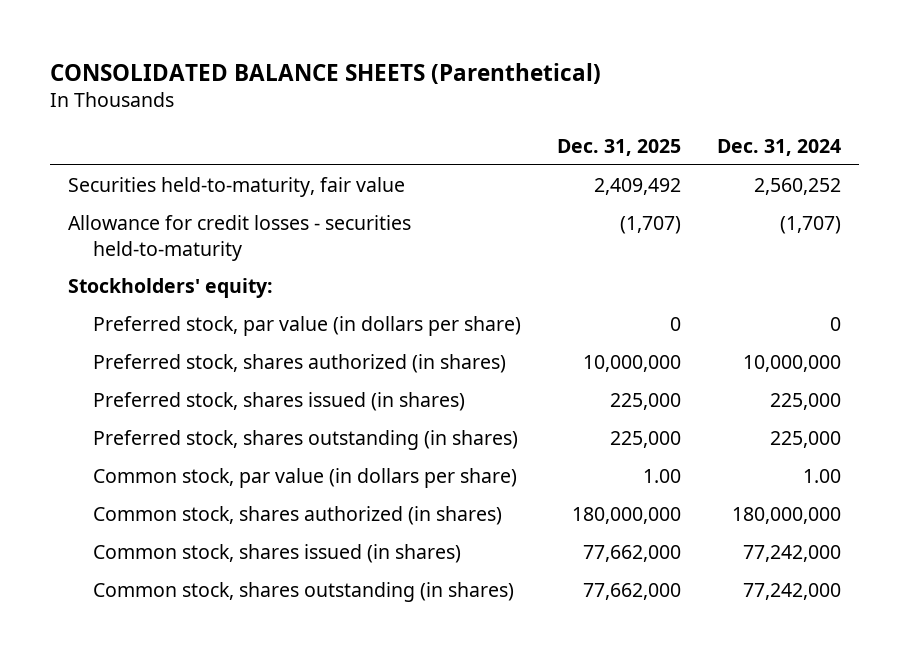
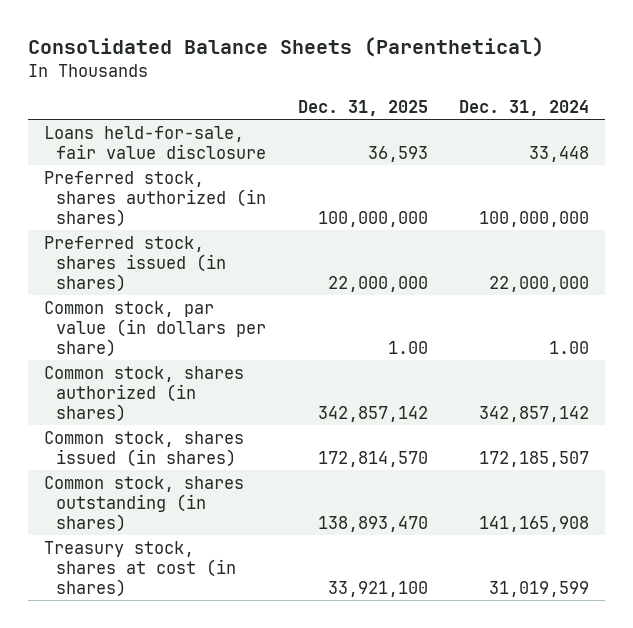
- CONSOLIDATED BALANCE SHEETS (Parenthetical)
+ Consolidated Balance Sheets (Parenthetical)
- Securities held-to-maturity, fair value | 2,409,492 | 2,560,252
- Allowance for credit losses - securities held-to-maturity | (1,707) | (1,707)
- Stockholders' equity:
- Preferred stock, par value (in dollars per share) | 0 | 0
- Preferred stock, shares authorized (in shares) | 10,000,000 | 10,000,000
- Preferred stock, shares issued (in shares) | 225,000 | 225,000
- Preferred stock, shares outstanding (in shares) | 225,000 | 225,000
+ Loans held-for-sale, fair value disclosure | 36,593 | 33,448
+ Preferred stock, shares authorized (in shares) | 100,000,000 | 100,000,000
+ Preferred stock, shares issued (in shares) | 22,000,000 | 22,000,000
- Common stock, shares authorized (in shares) | 180,000,000 | 180,000,000
- Common stock, shares issued (in shares) | 77,662,000 | 77,242,000
- Common stock, shares outstanding (in shares) | 77,662,000 | 77,242,000
+ Common stock, shares authorized (in shares) | 342,857,142 | 342,857,142
+ Common stock, shares issued (in shares) | 172,814,570 | 172,185,507
+ Common stock, shares outstanding (in shares) | 138,893,470 | 141,165,908
+ Treasury stock, shares at cost (in shares) | 33,921,100 | 31,019,599

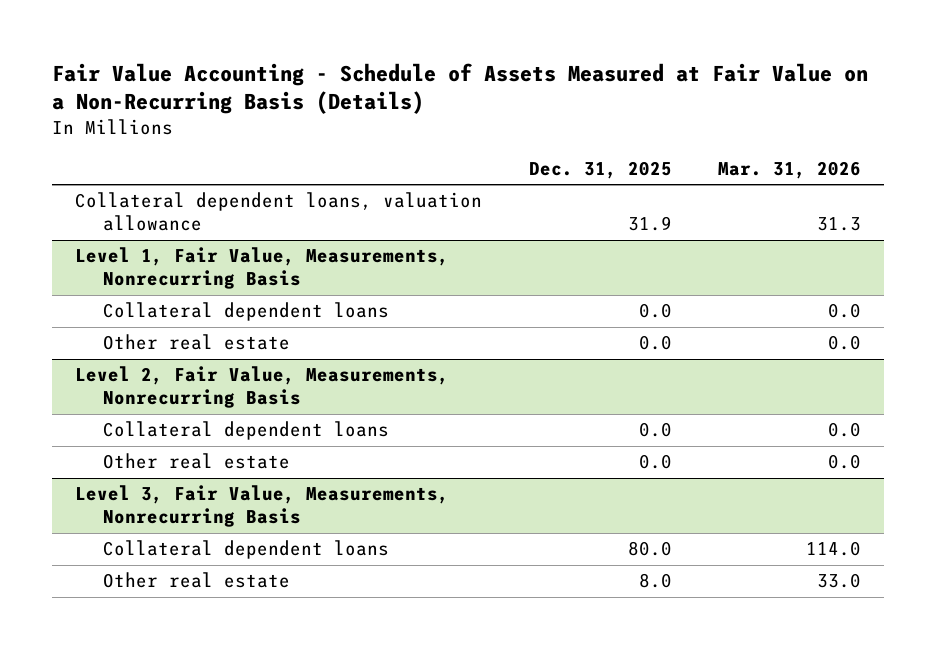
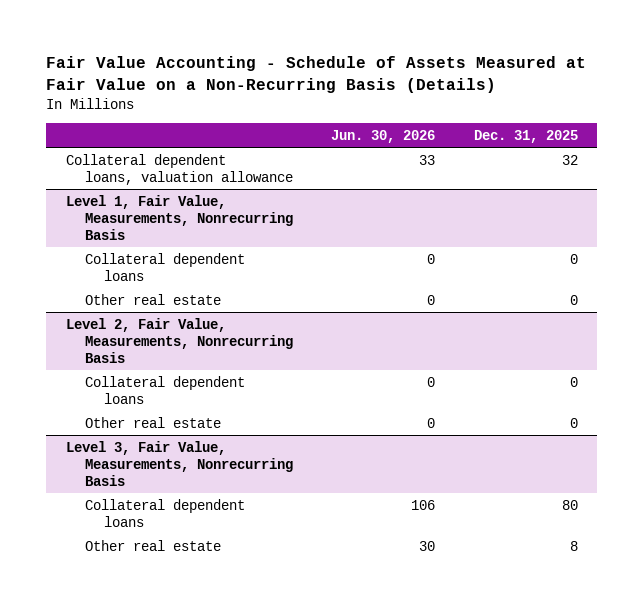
- | Dec. 31, 2025 | Mar. 31, 2026
+ | Jun. 30, 2026 | Dec. 31, 2025
- Collateral dependent loans, valuation allowance | 31.9 | 31.3
+ Collateral dependent loans, valuation allowance | 33 | 32
@ Level 1, Fair Value, Measurements, Nonrecurring Basis
- Collateral dependent loans | 0.0 | 0.0
- Other real estate | 0.0 | 0.0
+ Collateral dependent loans | 0 | 0
+ Other real estate | 0 | 0
@ Level 2, Fair Value, Measurements, Nonrecurring Basis
- Collateral dependent loans | 0.0 | 0.0
- Other real estate | 0.0 | 0.0
+ Collateral dependent loans | 0 | 0
+ Other real estate | 0 | 0
@ Level 3, Fair Value, Measurements, Nonrecurring Basis
- Collateral dependent loans | 80.0 | 114.0
- Other real estate | 8.0 | 33.0
+ Collateral dependent loans | 106 | 80
+ Other real estate | 30 | 8

